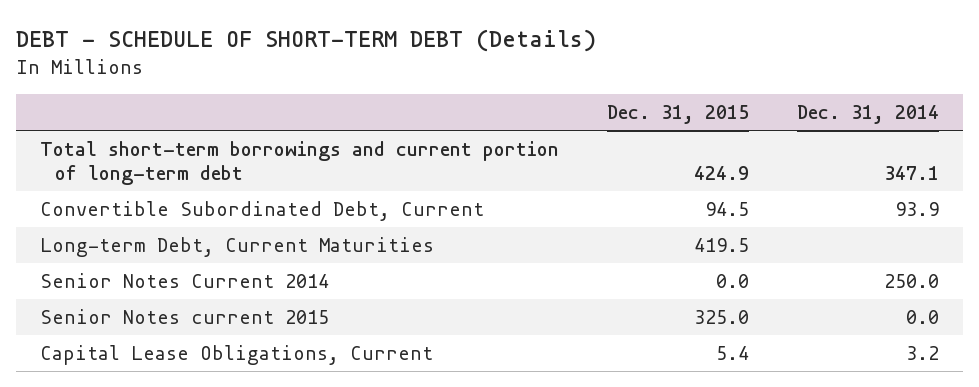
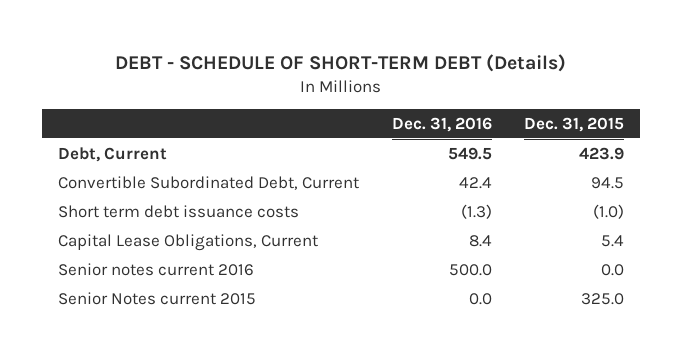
- | Dec. 31, 2015 | Dec. 31, 2014
+ | Dec. 31, 2016 | Dec. 31, 2015
- Total short-term borrowings and current portion of long-term debt | 424.9 | 347.1
+ Debt, Current | 549.5 | 423.9
- Long-term Debt, Current Maturities | 419.5 |
- Senior Notes Current 2014 | 0.0 | 250.0
+ Short term debt issuance costs | (1.3) | (1.0)
+ Senior notes current 2016 | 500.0 | 0.0
moved down: Senior Notes current 2015 | 0.0 | 325.0

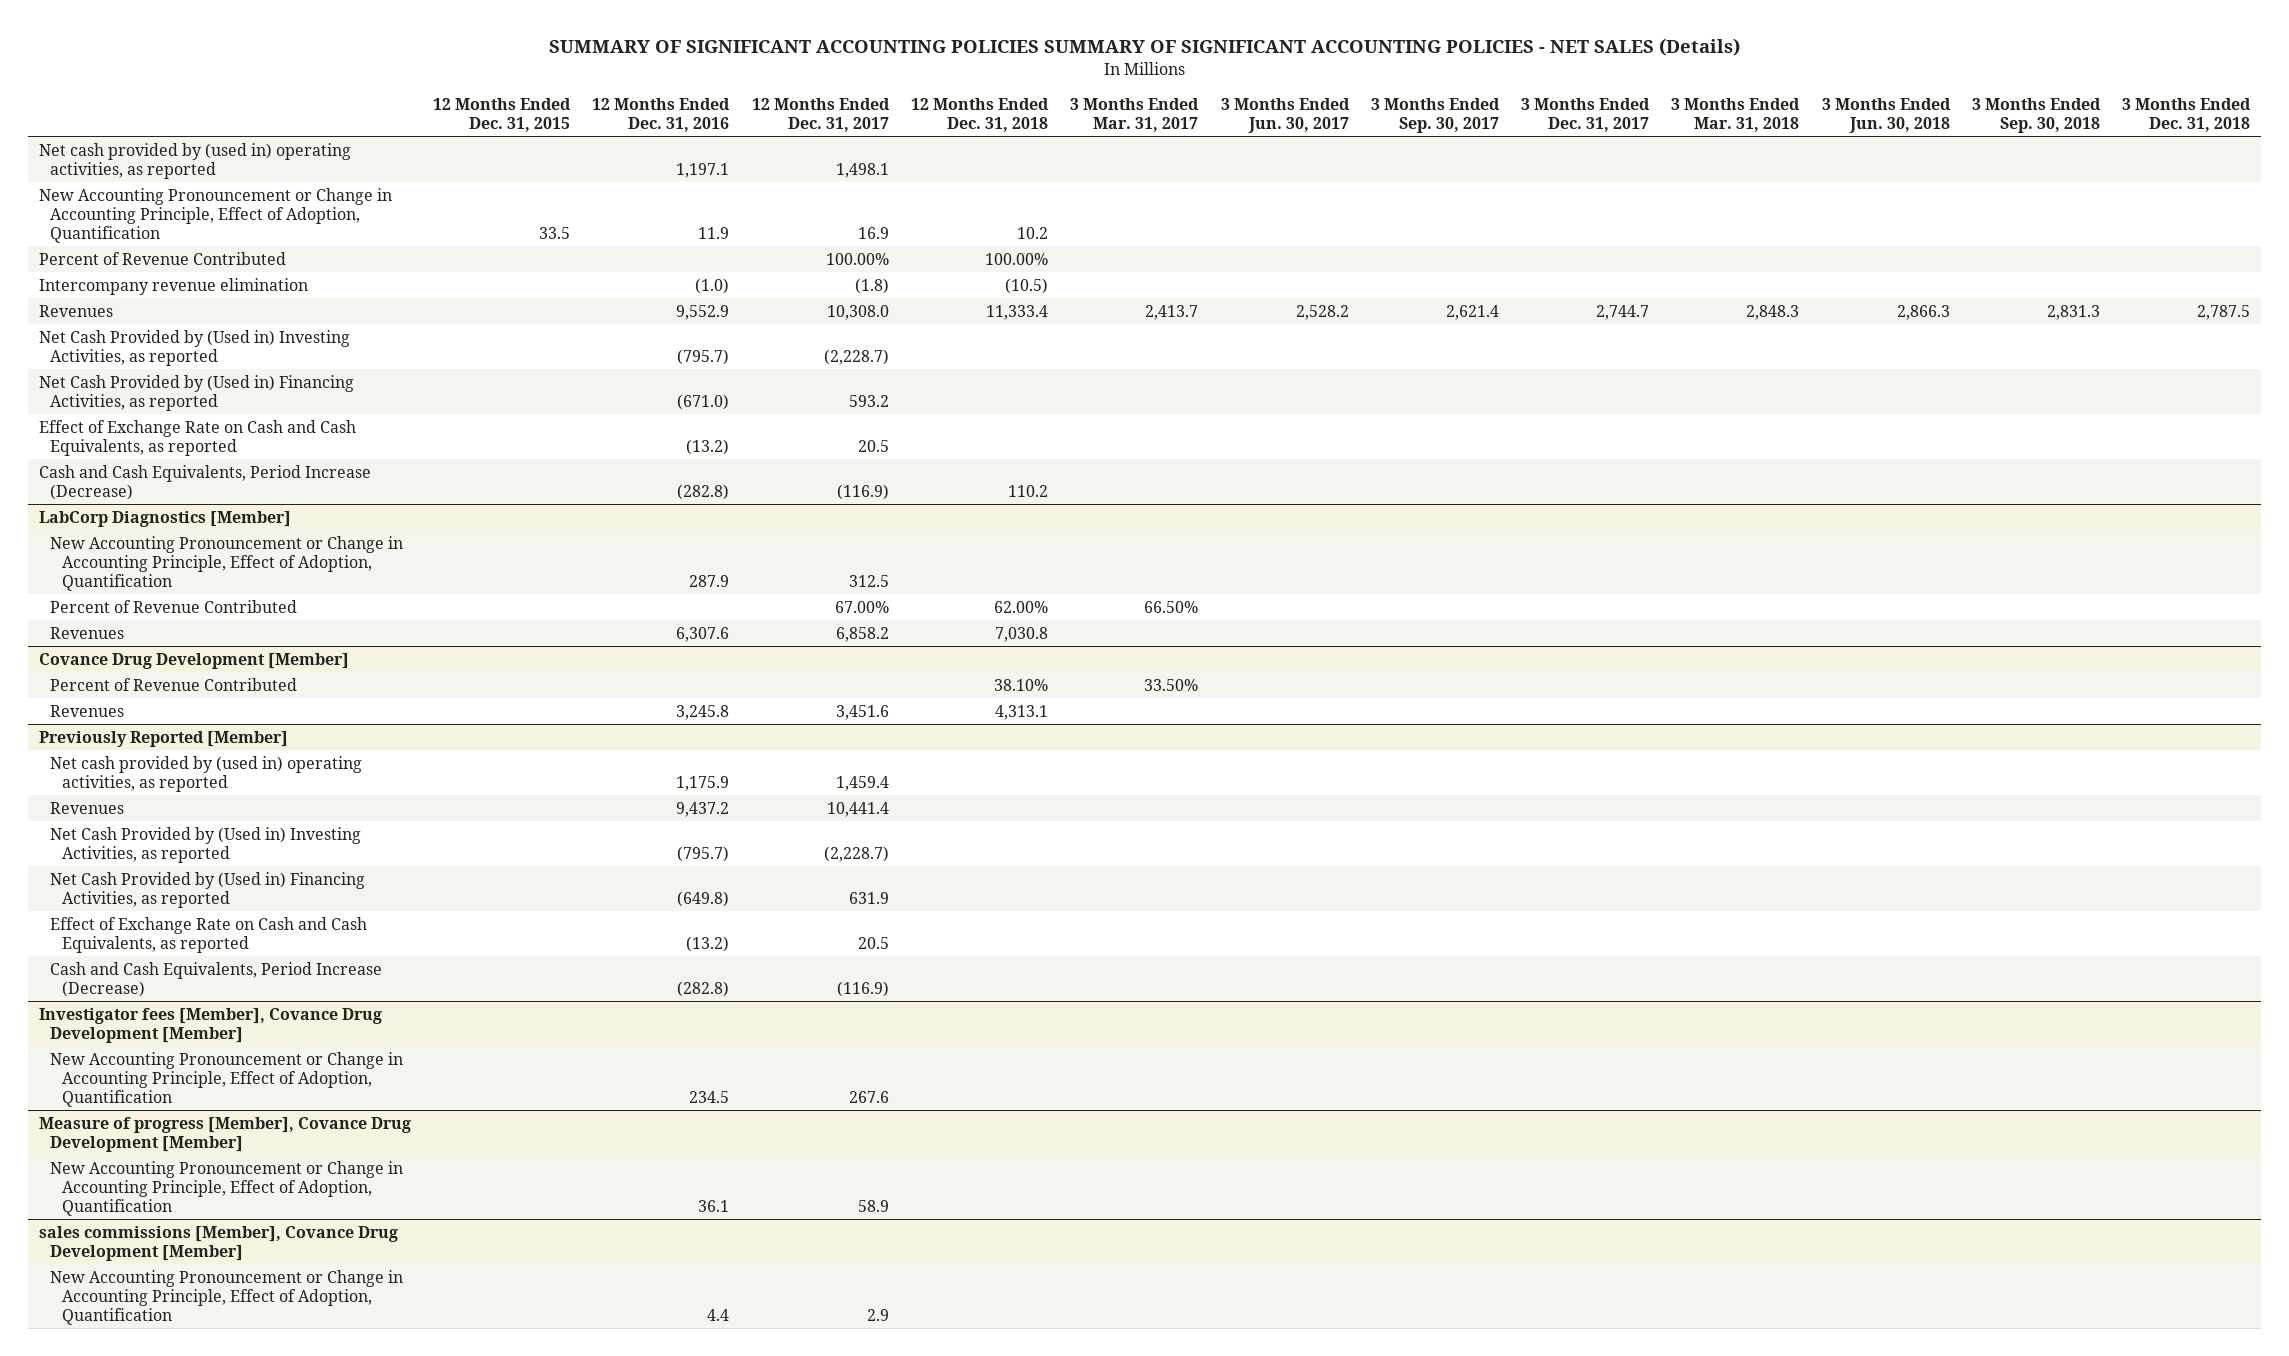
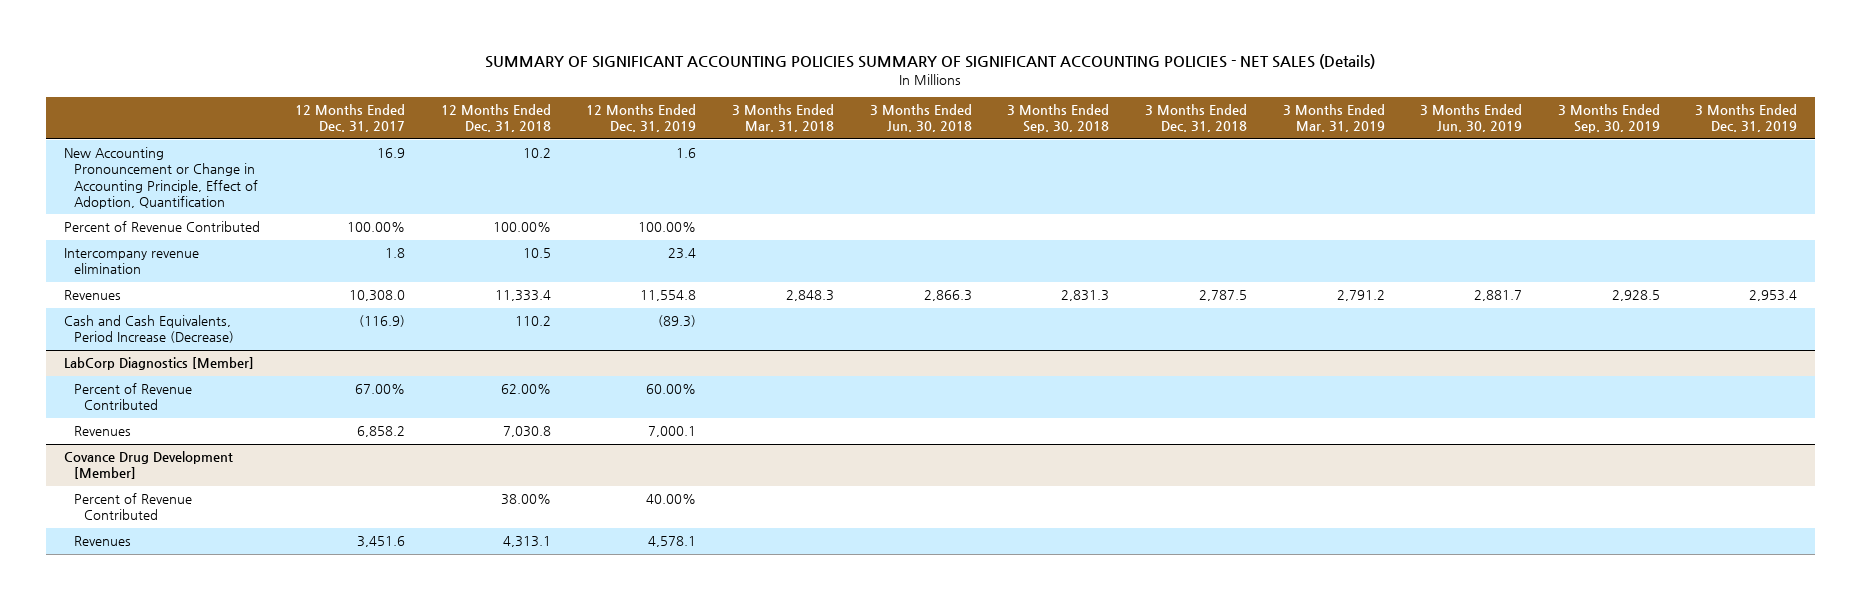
- | 12 Months Ended Dec. 31, 2015 | 12 Months Ended Dec. 31, 2016 | 12 Months Ended Dec. 31, 2017 | 12 Months Ended Dec. 31, 2018 | 3 Months Ended Mar. 31, 2017 | 3 Months Ended Jun. 30, 2017 | 3 Months Ended Sep. 30, 2017 | 3 Months Ended Dec. 31, 2017 | 3 Months Ended Mar. 31, 2018 | 3 Months Ended Jun. 30, 2018 | 3 Months Ended Sep. 30, 2018 | 3 Months Ended Dec. 31, 2018
+ | 12 Months Ended Dec. 31, 2017 | 12 Months Ended Dec. 31, 2018 | 12 Months Ended Dec. 31, 2019 | 3 Months Ended Mar. 31, 2018 | 3 Months Ended Jun. 30, 2018 | 3 Months Ended Sep. 30, 2018 | 3 Months Ended Dec. 31, 2018 | 3 Months Ended Mar. 31, 2019 | 3 Months Ended Jun. 30, 2019 | 3 Months Ended Sep. 30, 2019 | 3 Months Ended Dec. 31, 2019
- Net cash provided by (used in) operating activities, as reported | | 1,197.1 | 1,498.1 | | | | | | | | |
- Intercompany revenue elimination | | (1.0) | (1.8) | (10.5) | | | | | | | |
+ Intercompany revenue elimination | 1.8 | 10.5 | 23.4 | | | | | | | |
- Net Cash Provided by (Used in) Investing Activities, as reported | | (795.7) | (2,228.7) | | | | | | | | |
- Net Cash Provided by (Used in) Financing Activities, as reported | | (671.0) | 593.2 | | | | | | | | |
- Effect of Exchange Rate on Cash and Cash Equivalents, as reported | | (13.2) | 20.5 | | | | | | | | |
@ LabCorp Diagnostics [Member]
- New Accounting Pronouncement or Change in Accounting Principle, Effect of Adoption, Quantification | | 287.9 | 312.5 | | | | | | | | |
@ Covance Drug Development [Member]
- Percent of Revenue Contributed | | | | 38.10% | 33.50% | | | | | | |
+ Percent of Revenue Contributed | | 38.00% | 40.00% | | | | | | | |
- Previously Reported [Member]
- Net cash provided by (used in) operating activities, as reported | | 1,175.9 | 1,459.4 | | | | | | | | |
- Revenues | | 9,437.2 | 10,441.4 | | | | | | | | |
- Net Cash Provided by (Used in) Investing Activities, as reported | | (795.7) | (2,228.7) | | | | | | | | |
- Net Cash Provided by (Used in) Financing Activities, as reported | | (649.8) | 631.9 | | | | | | | | |
- Effect of Exchange Rate on Cash and Cash Equivalents, as reported | | (13.2) | 20.5 | | | | | | | | |
- Cash and Cash Equivalents, Period Increase (Decrease) | | (282.8) | (116.9) | | | | | | | | |
- Investigator fees [Member], Covance Drug Development [Member]
- New Accounting Pronouncement or Change in Accounting Principle, Effect of Adoption, Quantification | | 234.5 | 267.6 | | | | | | | | |
- Measure of progress [Member], Covance Drug Development [Member]
- New Accounting Pronouncement or Change in Accounting Principle, Effect of Adoption, Quantification | | 36.1 | 58.9 | | | | | | | | |
- sales commissions [Member], Covance Drug Development [Member]
- New Accounting Pronouncement or Change in Accounting Principle, Effect of Adoption, Quantification | | 4.4 | 2.9 | | | | | | | | |

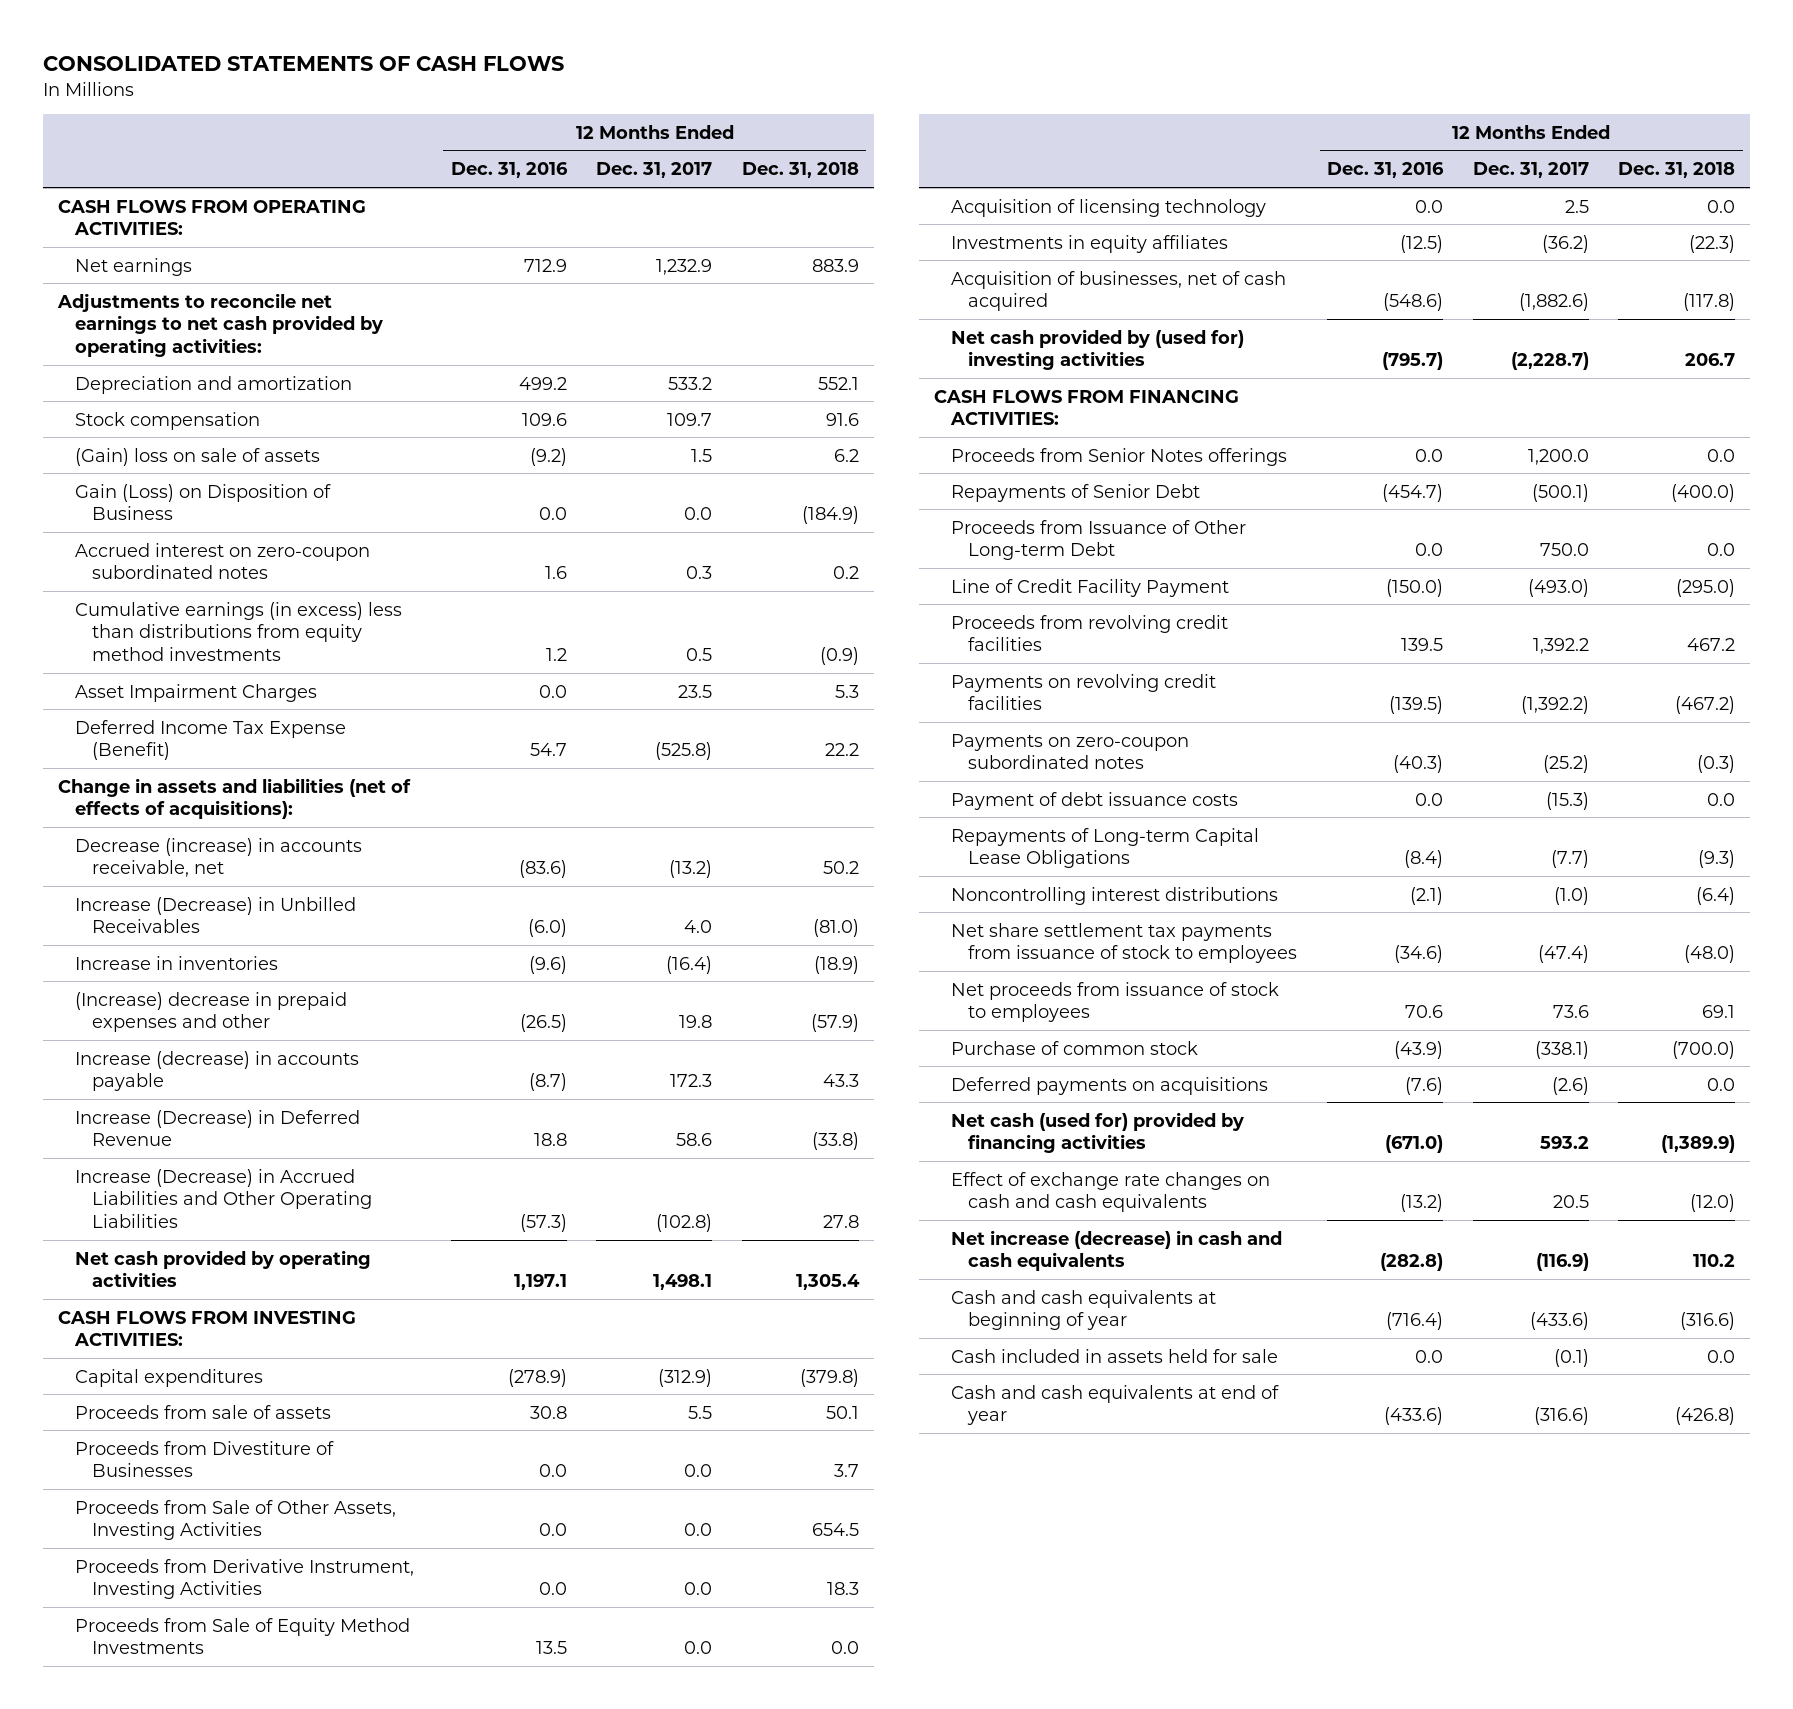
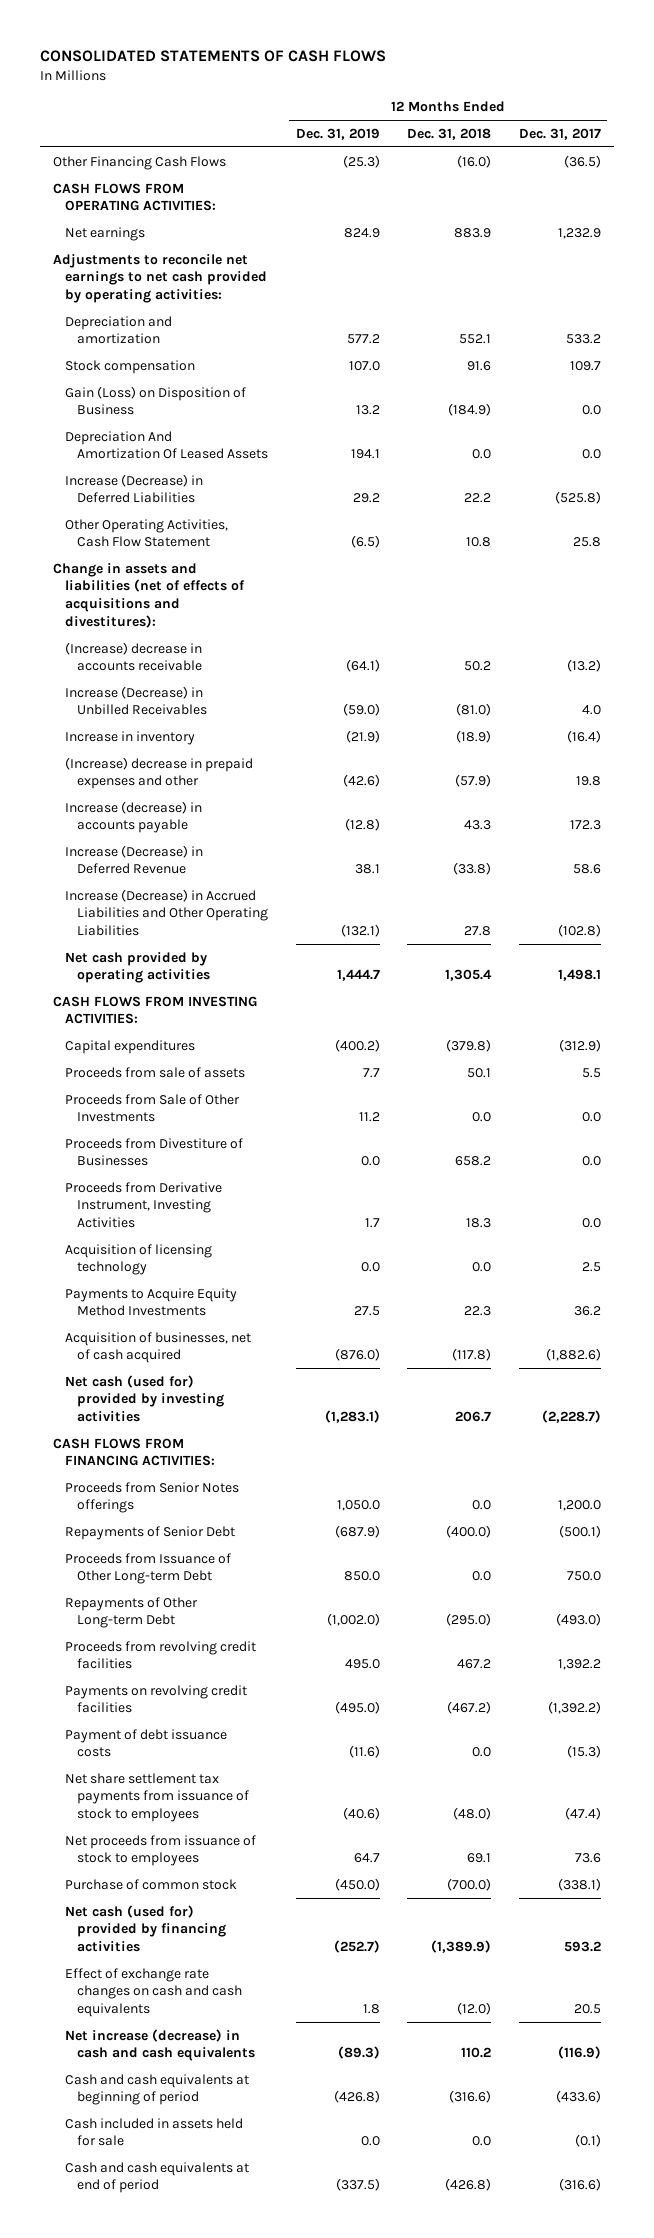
- | 12 Months Ended Dec. 31, 2016 | 12 Months Ended Dec. 31, 2017 | 12 Months Ended Dec. 31, 2018
+ | 12 Months Ended Dec. 31, 2019 | 12 Months Ended Dec. 31, 2018 | 12 Months Ended Dec. 31, 2017
+ Other Financing Cash Flows | (25.3) | (16.0) | (36.5)
- (Gain) loss on sale of assets | (9.2) | 1.5 | 6.2
- Accrued interest on zero-coupon subordinated notes | 1.6 | 0.3 | 0.2
- Cumulative earnings (in excess) less than distributions from equity method investments | 1.2 | 0.5 | (0.9)
- Asset Impairment Charges | 0.0 | 23.5 | 5.3
- Deferred Income Tax Expense (Benefit) | 54.7 | (525.8) | 22.2
- Change in assets and liabilities (net of effects of acquisitions):
- Decrease (increase) in accounts receivable, net | (83.6) | (13.2) | 50.2
+ Depreciation And Amortization Of Leased Assets | 194.1 | 0.0 | 0.0
+ Increase (Decrease) in Deferred Liabilities | 29.2 | 22.2 | (525.8)
+ Other Operating Activities, Cash Flow Statement | (6.5) | 10.8 | 25.8
+ Change in assets and liabilities (net of effects of acquisitions and divestitures):
+ (Increase) decrease in accounts receivable | (64.1) | 50.2 | (13.2)
- Increase in inventories | (9.6) | (16.4) | (18.9)
+ Increase in inventory | (21.9) | (18.9) | (16.4)
- Proceeds from Divestiture of Businesses | 0.0 | 0.0 | 3.7
- Proceeds from Sale of Other Assets, Investing Activities | 0.0 | 0.0 | 654.5
+ Proceeds from Sale of Other Investments | 11.2 | 0.0 | 0.0
+ Proceeds from Divestiture of Businesses | 0.0 | 658.2 | 0.0
- Proceeds from Sale of Equity Method Investments | 13.5 | 0.0 | 0.0
- Investments in equity affiliates | (12.5) | (36.2) | (22.3)
+ Payments to Acquire Equity Method Investments | 27.5 | 22.3 | 36.2
- Net cash provided by (used for) investing activities | (795.7) | (2,228.7) | 206.7
+ Net cash (used for) provided by investing activities | (1,283.1) | 206.7 | (2,228.7)
- Line of Credit Facility Payment | (150.0) | (493.0) | (295.0)
+ Repayments of Other Long-term Debt | (1,002.0) | (295.0) | (493.0)
- Payments on zero-coupon subordinated notes | (40.3) | (25.2) | (0.3)
- Repayments of Long-term Capital Lease Obligations | (8.4) | (7.7) | (9.3)
- Noncontrolling interest distributions | (2.1) | (1.0) | (6.4)
- Deferred payments on acquisitions | (7.6) | (2.6) | 0.0
- Cash and cash equivalents at beginning of year | (716.4) | (433.6) | (316.6)
+ Cash and cash equivalents at beginning of period | (426.8) | (316.6) | (433.6)
- Cash and cash equivalents at end of year | (433.6) | (316.6) | (426.8)
+ Cash and cash equivalents at end of period | (337.5) | (426.8) | (316.6)

